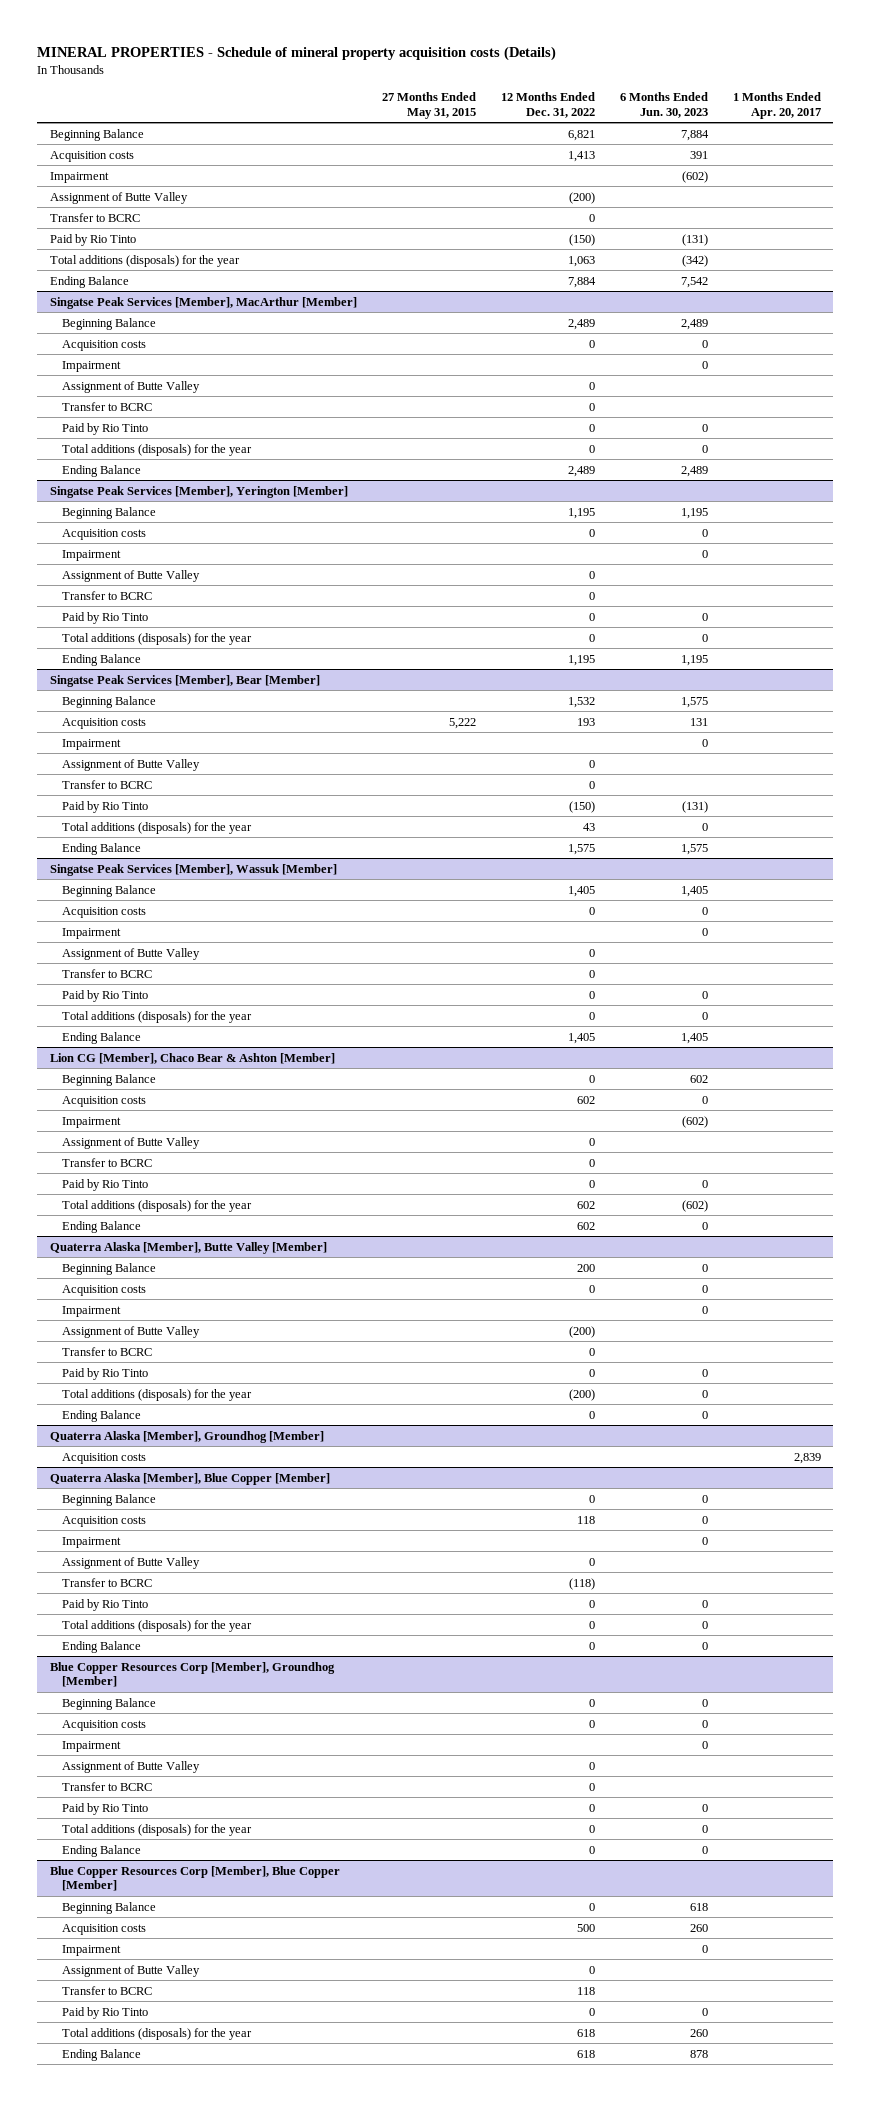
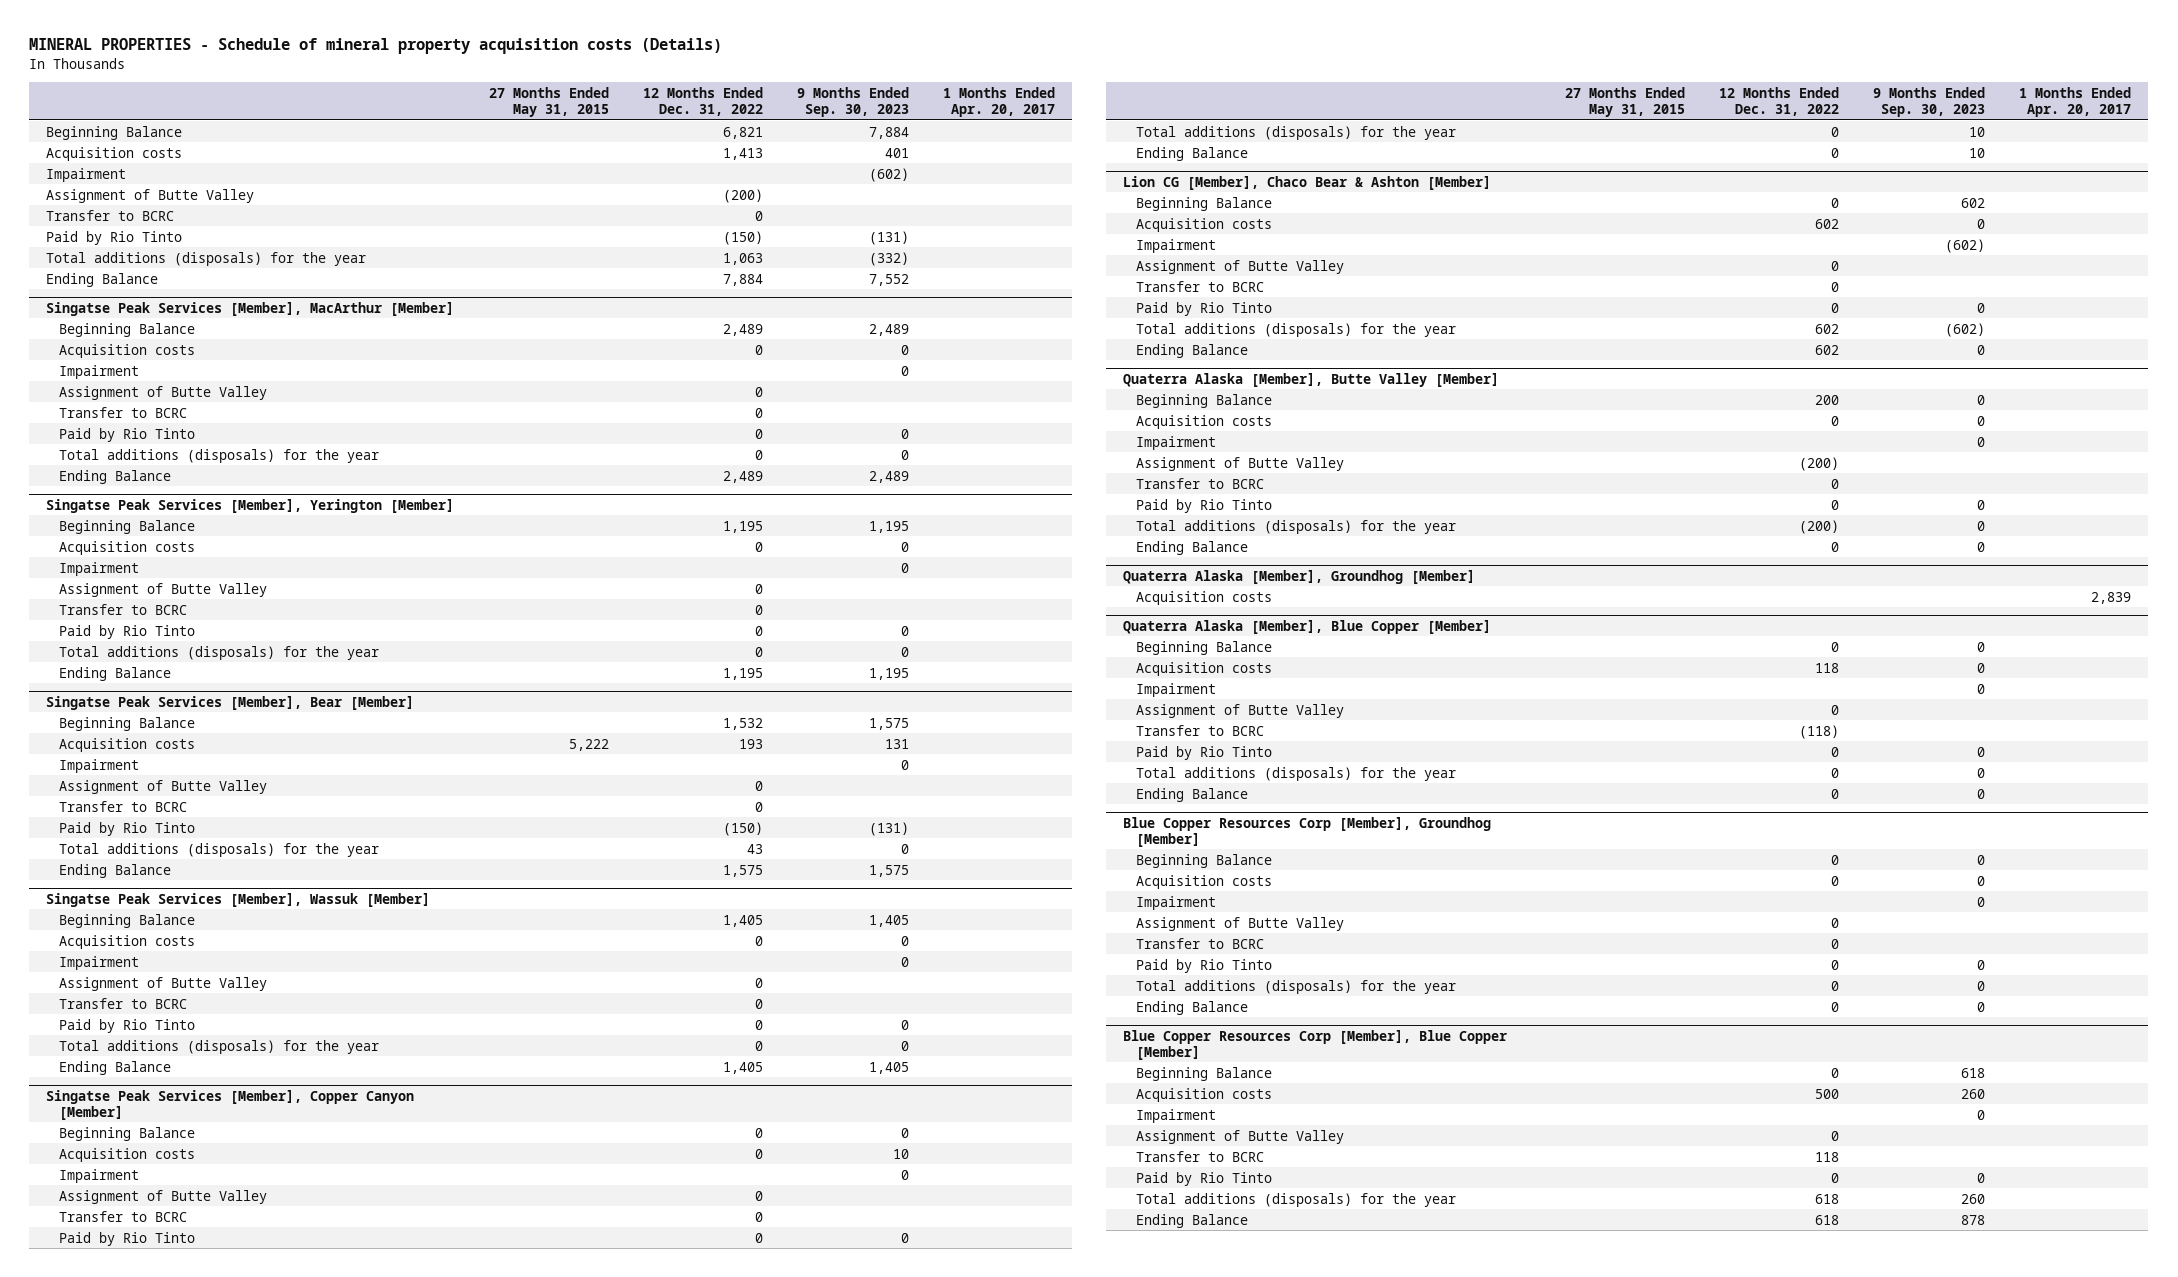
- | 27 Months Ended May 31, 2015 | 12 Months Ended Dec. 31, 2022 | 6 Months Ended Jun. 30, 2023 | 1 Months Ended Apr. 20, 2017
+ | 27 Months Ended May 31, 2015 | 12 Months Ended Dec. 31, 2022 | 9 Months Ended Sep. 30, 2023 | 1 Months Ended Apr. 20, 2017
+ Singatse Peak Services [Member], Copper Canyon [Member]
+ Beginning Balance | | 0 | 0 |
+ Acquisition costs | | 0 | 10 |
+ Impairment | | | 0 |
+ Assignment of Butte Valley | | 0 | |
+ Transfer to BCRC | | 0 | |
+ Paid by Rio Tinto | | 0 | 0 |
+ Total additions (disposals) for the year | | 0 | 10 |
+ Ending Balance | | 0 | 10 |

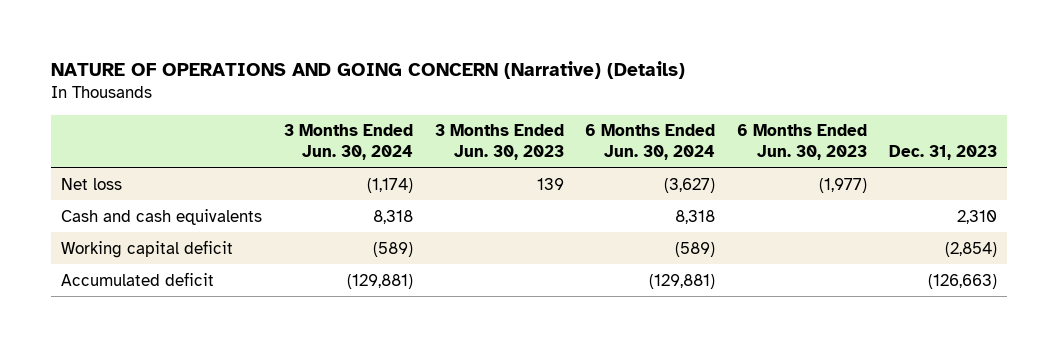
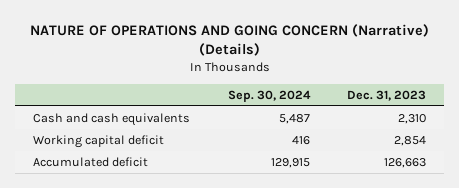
- | 3 Months Ended Jun. 30, 2024 | 3 Months Ended Jun. 30, 2023 | 6 Months Ended Jun. 30, 2024 | 6 Months Ended Jun. 30, 2023 | Dec. 31, 2023
+ | Sep. 30, 2024 | Dec. 31, 2023
- Net loss | (1,174) | 139 | (3,627) | (1,977) |
- Working capital deficit | (589) | | (589) | | (2,854)
- Accumulated deficit | (129,881) | | (129,881) | | (126,663)
+ Working capital deficit | 416 | 2,854
+ Accumulated deficit | 129,915 | 126,663

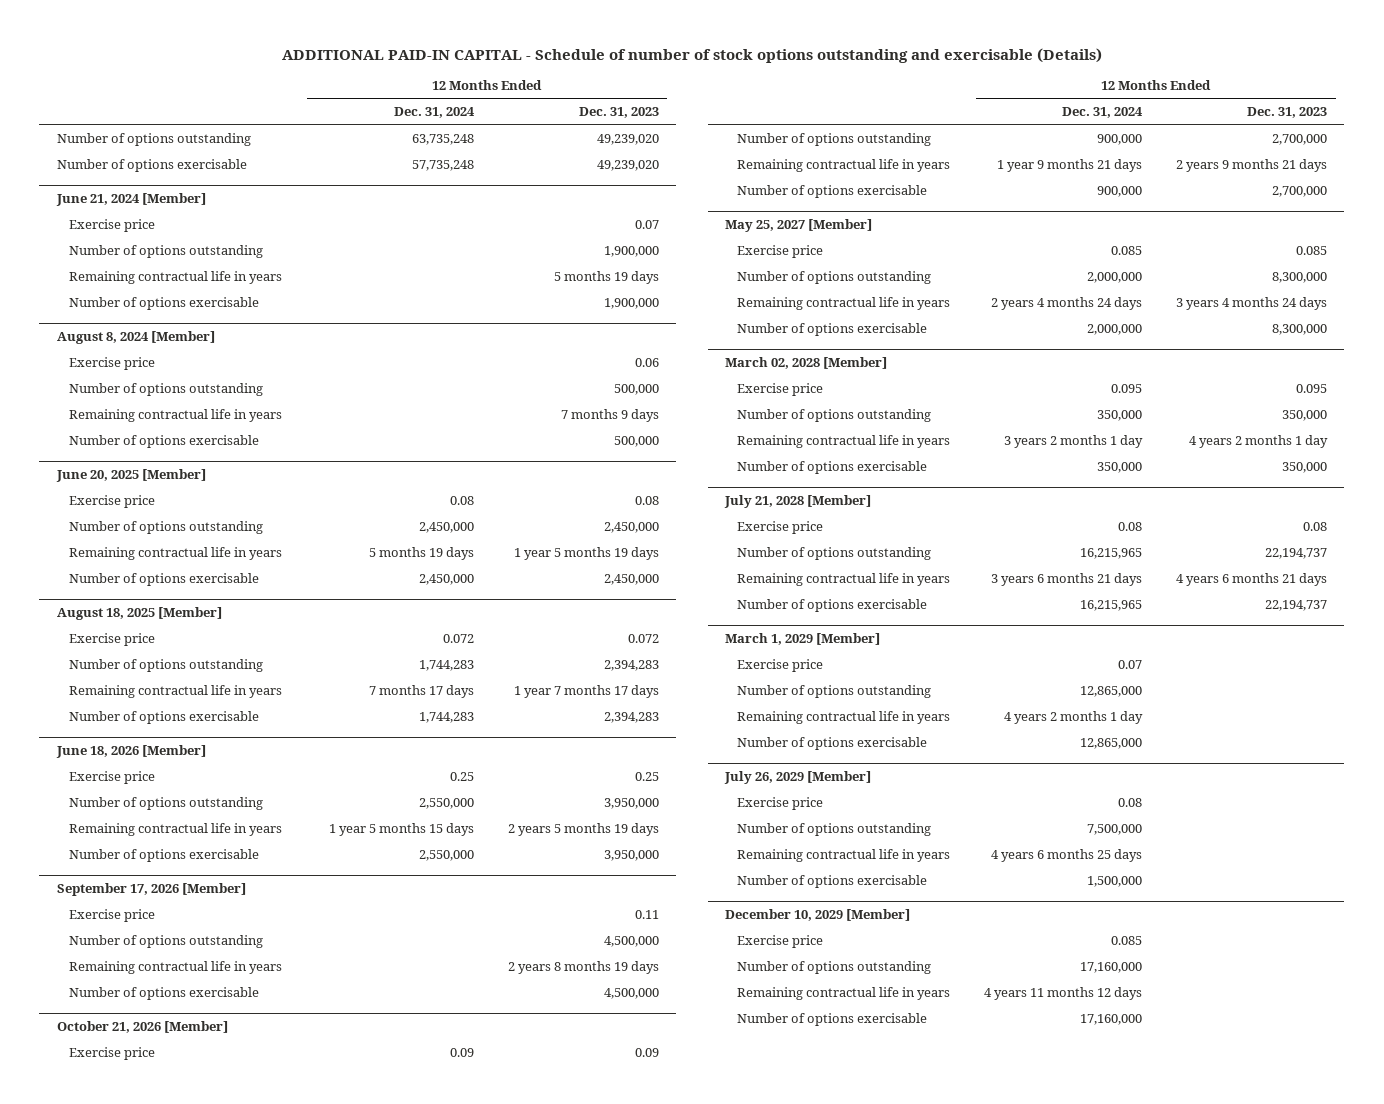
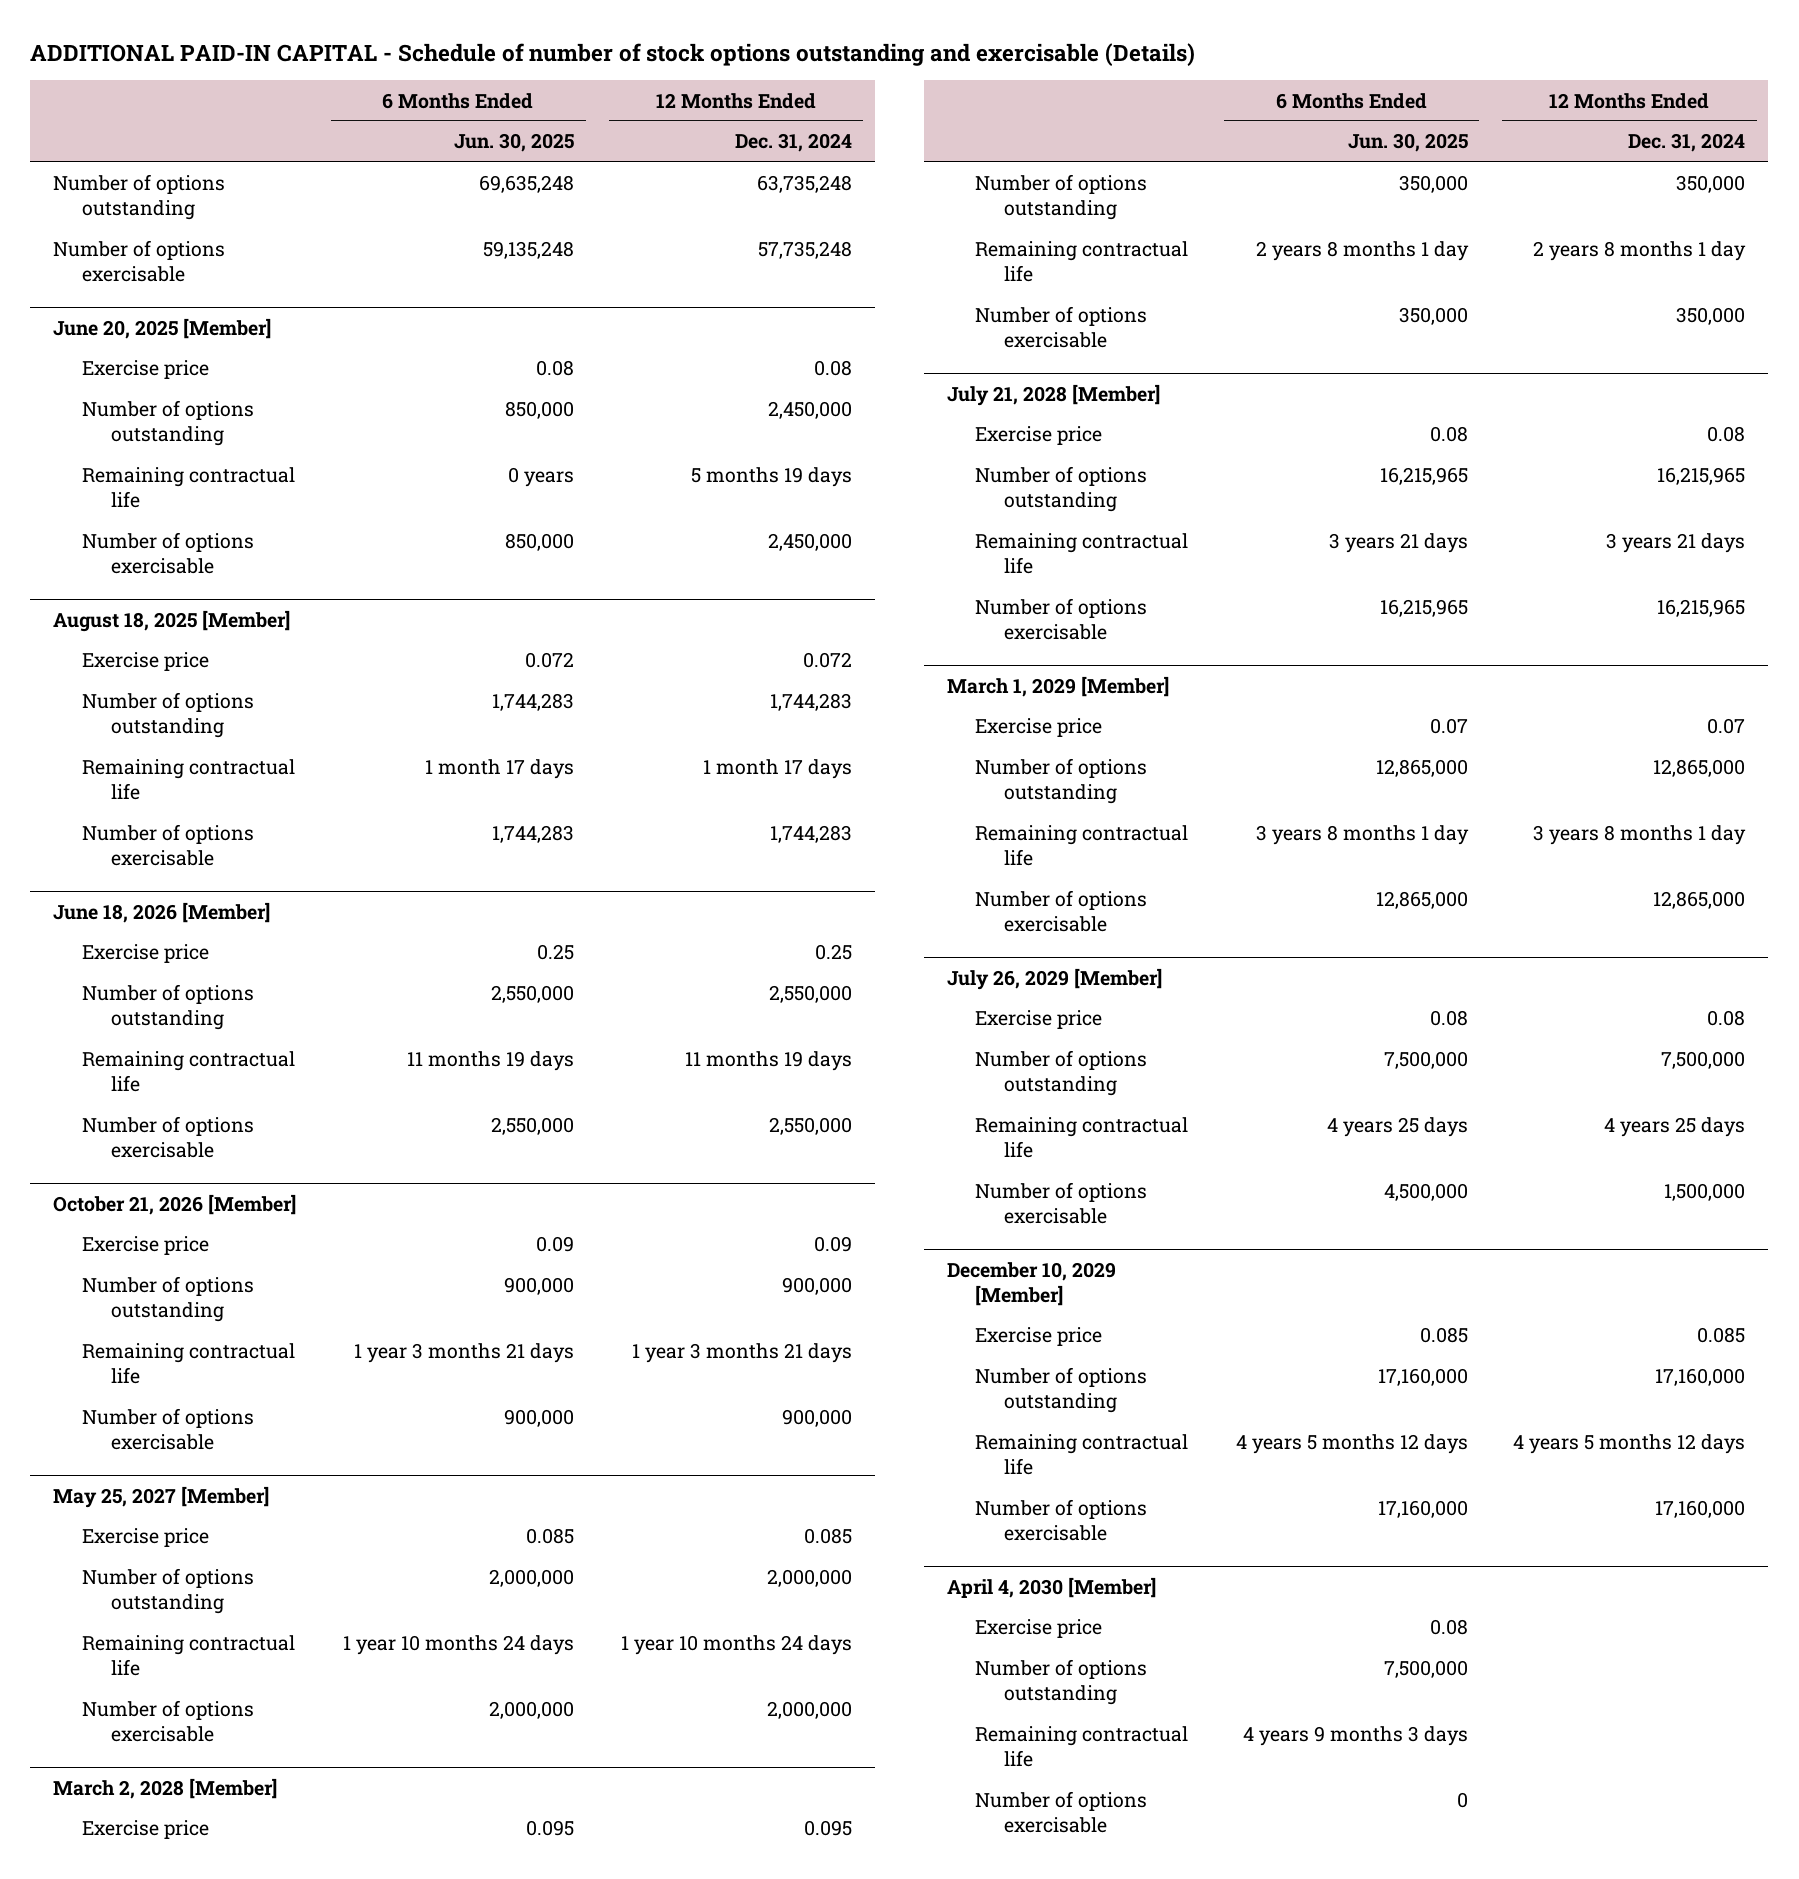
- | 12 Months Ended Dec. 31, 2024 | 12 Months Ended Dec. 31, 2023
+ | 6 Months Ended Jun. 30, 2025 | 12 Months Ended Dec. 31, 2024
- June 21, 2024 [Member]
- Exercise price | | 0.07
- Number of options outstanding | | 1,900,000
- Remaining contractual life in years | | 5 months 19 days
- Number of options exercisable | | 1,900,000
- August 8, 2024 [Member]
- Exercise price | | 0.06
- Number of options outstanding | | 500,000
- Remaining contractual life in years | | 7 months 9 days
- Number of options exercisable | | 500,000
@ June 20, 2025 [Member]
- Remaining contractual life in years | 5 months 19 days | 1 year 5 months 19 days
+ Remaining contractual life | 0 years | 5 months 19 days
@ August 18, 2025 [Member]
- Remaining contractual life in years | 7 months 17 days | 1 year 7 months 17 days
+ Remaining contractual life | 1 month 17 days | 1 month 17 days
@ June 18, 2026 [Member]
- Remaining contractual life in years | 1 year 5 months 15 days | 2 years 5 months 19 days
+ Remaining contractual life | 11 months 19 days | 11 months 19 days
- September 17, 2026 [Member]
- Exercise price | | 0.11
- Number of options outstanding | | 4,500,000
- Remaining contractual life in years | | 2 years 8 months 19 days
- Number of options exercisable | | 4,500,000
@ October 21, 2026 [Member]
- Remaining contractual life in years | 1 year 9 months 21 days | 2 years 9 months 21 days
+ Remaining contractual life | 1 year 3 months 21 days | 1 year 3 months 21 days
@ May 25, 2027 [Member]
- Remaining contractual life in years | 2 years 4 months 24 days | 3 years 4 months 24 days
+ Remaining contractual life | 1 year 10 months 24 days | 1 year 10 months 24 days
- March 02, 2028 [Member]
+ March 2, 2028 [Member]
- Remaining contractual life in years | 3 years 2 months 1 day | 4 years 2 months 1 day
+ Remaining contractual life | 2 years 8 months 1 day | 2 years 8 months 1 day
@ July 21, 2028 [Member]
- Remaining contractual life in years | 3 years 6 months 21 days | 4 years 6 months 21 days
+ Remaining contractual life | 3 years 21 days | 3 years 21 days
@ March 1, 2029 [Member]
- Remaining contractual life in years | 4 years 2 months 1 day |
+ Remaining contractual life | 3 years 8 months 1 day | 3 years 8 months 1 day
@ July 26, 2029 [Member]
- Remaining contractual life in years | 4 years 6 months 25 days |
+ Remaining contractual life | 4 years 25 days | 4 years 25 days
@ December 10, 2029 [Member]
- Remaining contractual life in years | 4 years 11 months 12 days |
+ Remaining contractual life | 4 years 5 months 12 days | 4 years 5 months 12 days
+ April 4, 2030 [Member]
+ Exercise price | 0.08 |
+ Number of options outstanding | 7,500,000 |
+ Remaining contractual life | 4 years 9 months 3 days |
+ Number of options exercisable | 0 |

